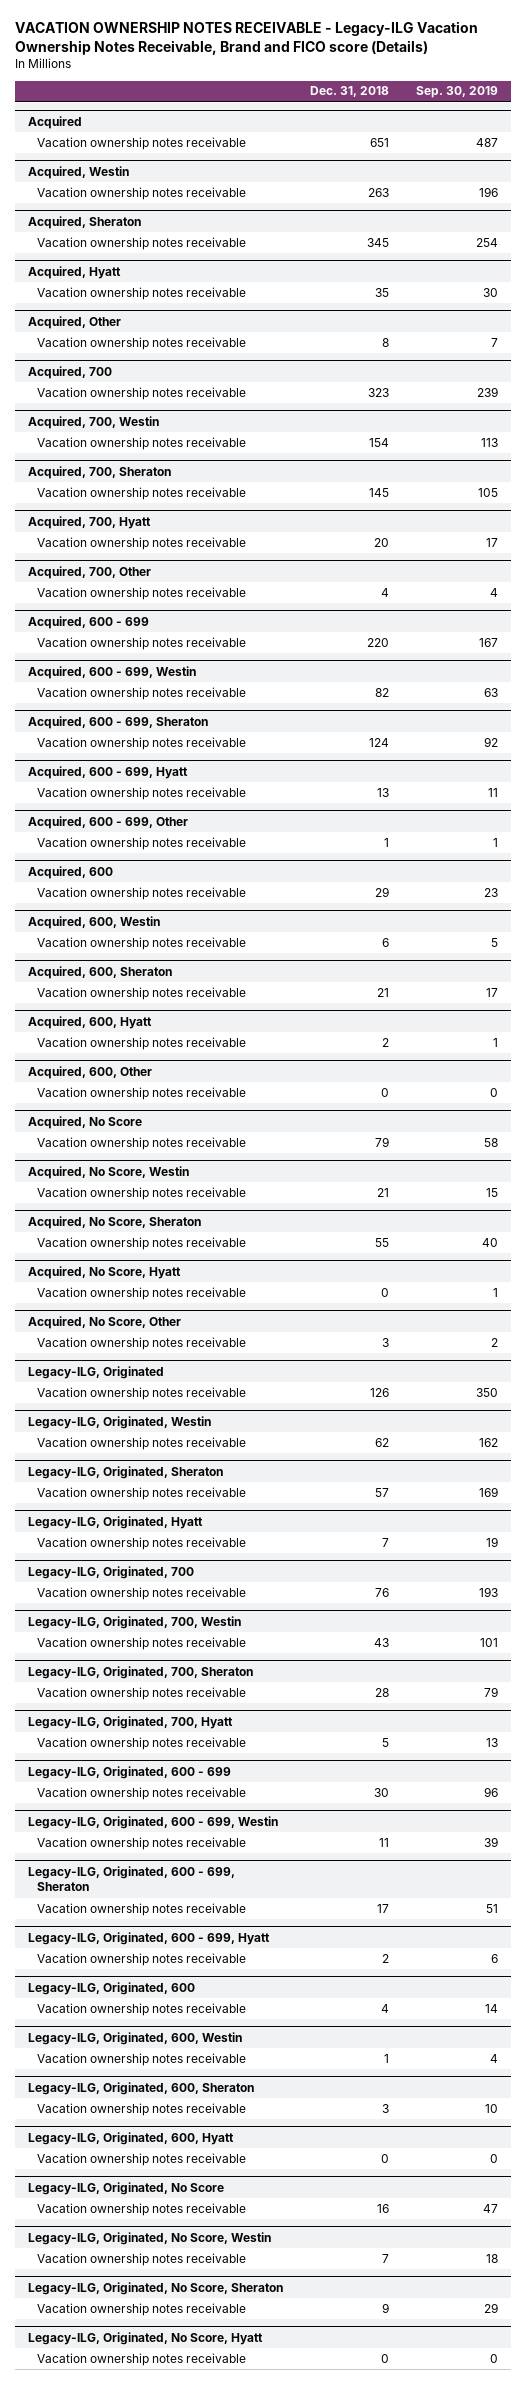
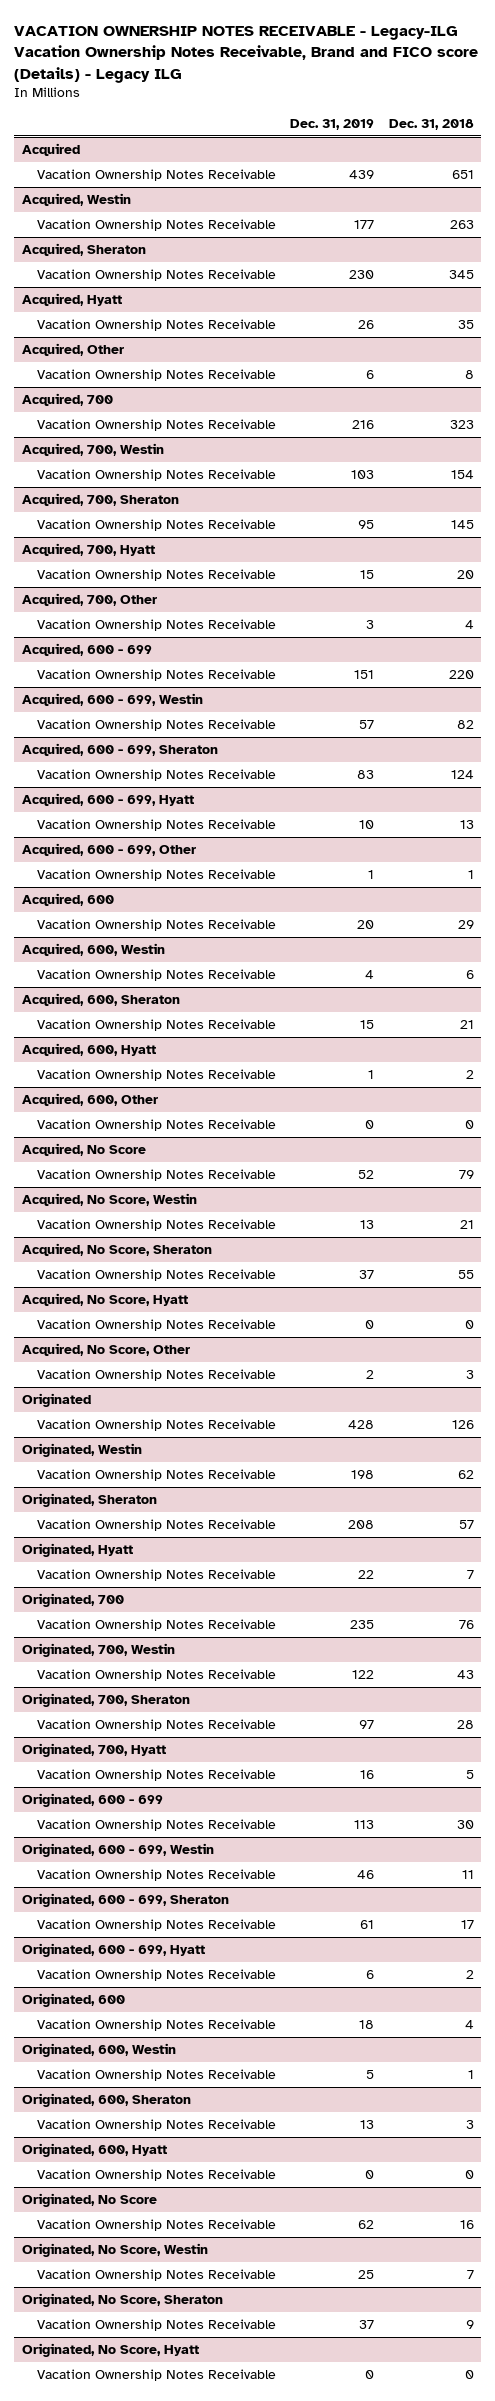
- VACATION OWNERSHIP NOTES RECEIVABLE - Legacy-ILG Vacation Ownership Notes Receivable, Brand and FICO score (Details)
+ VACATION OWNERSHIP NOTES RECEIVABLE - Legacy-ILG Vacation Ownership Notes Receivable, Brand and FICO score (Details) - Legacy ILG
- | Dec. 31, 2018 | Sep. 30, 2019
+ | Dec. 31, 2019 | Dec. 31, 2018
@ Acquired
- Vacation ownership notes receivable | 651 | 487
+ Vacation Ownership Notes Receivable | 439 | 651
@ Acquired, Westin
- Vacation ownership notes receivable | 263 | 196
+ Vacation Ownership Notes Receivable | 177 | 263
@ Acquired, Sheraton
- Vacation ownership notes receivable | 345 | 254
+ Vacation Ownership Notes Receivable | 230 | 345
@ Acquired, Hyatt
- Vacation ownership notes receivable | 35 | 30
+ Vacation Ownership Notes Receivable | 26 | 35
@ Acquired, Other
- Vacation ownership notes receivable | 8 | 7
+ Vacation Ownership Notes Receivable | 6 | 8
@ Acquired, 700
- Vacation ownership notes receivable | 323 | 239
+ Vacation Ownership Notes Receivable | 216 | 323
@ Acquired, 700, Westin
- Vacation ownership notes receivable | 154 | 113
+ Vacation Ownership Notes Receivable | 103 | 154
@ Acquired, 700, Sheraton
- Vacation ownership notes receivable | 145 | 105
+ Vacation Ownership Notes Receivable | 95 | 145
@ Acquired, 700, Hyatt
- Vacation ownership notes receivable | 20 | 17
+ Vacation Ownership Notes Receivable | 15 | 20
@ Acquired, 700, Other
- Vacation ownership notes receivable | 4 | 4
+ Vacation Ownership Notes Receivable | 3 | 4
@ Acquired, 600 - 699
- Vacation ownership notes receivable | 220 | 167
+ Vacation Ownership Notes Receivable | 151 | 220
@ Acquired, 600 - 699, Westin
- Vacation ownership notes receivable | 82 | 63
+ Vacation Ownership Notes Receivable | 57 | 82
@ Acquired, 600 - 699, Sheraton
- Vacation ownership notes receivable | 124 | 92
+ Vacation Ownership Notes Receivable | 83 | 124
@ Acquired, 600 - 699, Hyatt
- Vacation ownership notes receivable | 13 | 11
+ Vacation Ownership Notes Receivable | 10 | 13
@ Acquired, 600 - 699, Other
- Vacation ownership notes receivable | 1 | 1
+ Vacation Ownership Notes Receivable | 1 | 1
@ Acquired, 600
- Vacation ownership notes receivable | 29 | 23
+ Vacation Ownership Notes Receivable | 20 | 29
@ Acquired, 600, Westin
- Vacation ownership notes receivable | 6 | 5
+ Vacation Ownership Notes Receivable | 4 | 6
@ Acquired, 600, Sheraton
- Vacation ownership notes receivable | 21 | 17
+ Vacation Ownership Notes Receivable | 15 | 21
@ Acquired, 600, Hyatt
- Vacation ownership notes receivable | 2 | 1
+ Vacation Ownership Notes Receivable | 1 | 2
@ Acquired, 600, Other
- Vacation ownership notes receivable | 0 | 0
+ Vacation Ownership Notes Receivable | 0 | 0
@ Acquired, No Score
- Vacation ownership notes receivable | 79 | 58
+ Vacation Ownership Notes Receivable | 52 | 79
@ Acquired, No Score, Westin
- Vacation ownership notes receivable | 21 | 15
+ Vacation Ownership Notes Receivable | 13 | 21
@ Acquired, No Score, Sheraton
- Vacation ownership notes receivable | 55 | 40
+ Vacation Ownership Notes Receivable | 37 | 55
@ Acquired, No Score, Hyatt
- Vacation ownership notes receivable | 0 | 1
+ Vacation Ownership Notes Receivable | 0 | 0
@ Acquired, No Score, Other
- Vacation ownership notes receivable | 3 | 2
- Legacy-ILG, Originated
- Vacation ownership notes receivable | 126 | 350
- Legacy-ILG, Originated, Westin
- Vacation ownership notes receivable | 62 | 162
- Legacy-ILG, Originated, Sheraton
- Vacation ownership notes receivable | 57 | 169
- Legacy-ILG, Originated, Hyatt
- Vacation ownership notes receivable | 7 | 19
- Legacy-ILG, Originated, 700
- Vacation ownership notes receivable | 76 | 193
- Legacy-ILG, Originated, 700, Westin
- Vacation ownership notes receivable | 43 | 101
- Legacy-ILG, Originated, 700, Sheraton
- Vacation ownership notes receivable | 28 | 79
- Legacy-ILG, Originated, 700, Hyatt
- Vacation ownership notes receivable | 5 | 13
- Legacy-ILG, Originated, 600 - 699
- Vacation ownership notes receivable | 30 | 96
- Legacy-ILG, Originated, 600 - 699, Westin
- Vacation ownership notes receivable | 11 | 39
- Legacy-ILG, Originated, 600 - 699, Sheraton
- Vacation ownership notes receivable | 17 | 51
- Legacy-ILG, Originated, 600 - 699, Hyatt
- Vacation ownership notes receivable | 2 | 6
- Legacy-ILG, Originated, 600
- Vacation ownership notes receivable | 4 | 14
- Legacy-ILG, Originated, 600, Westin
- Vacation ownership notes receivable | 1 | 4
- Legacy-ILG, Originated, 600, Sheraton
- Vacation ownership notes receivable | 3 | 10
- Legacy-ILG, Originated, 600, Hyatt
- Vacation ownership notes receivable | 0 | 0
- Legacy-ILG, Originated, No Score
- Vacation ownership notes receivable | 16 | 47
- Legacy-ILG, Originated, No Score, Westin
- Vacation ownership notes receivable | 7 | 18
- Legacy-ILG, Originated, No Score, Sheraton
- Vacation ownership notes receivable | 9 | 29
- Legacy-ILG, Originated, No Score, Hyatt
- Vacation ownership notes receivable | 0 | 0
@ Acquired, No Score, Other
+ Vacation Ownership Notes Receivable | 2 | 3
+ Originated
+ Vacation Ownership Notes Receivable | 428 | 126
+ Originated, Westin
+ Vacation Ownership Notes Receivable | 198 | 62
+ Originated, Sheraton
+ Vacation Ownership Notes Receivable | 208 | 57
+ Originated, Hyatt
+ Vacation Ownership Notes Receivable | 22 | 7
+ Originated, 700
+ Vacation Ownership Notes Receivable | 235 | 76
+ Originated, 700, Westin
+ Vacation Ownership Notes Receivable | 122 | 43
+ Originated, 700, Sheraton
+ Vacation Ownership Notes Receivable | 97 | 28
+ Originated, 700, Hyatt
+ Vacation Ownership Notes Receivable | 16 | 5
+ Originated, 600 - 699
+ Vacation Ownership Notes Receivable | 113 | 30
+ Originated, 600 - 699, Westin
+ Vacation Ownership Notes Receivable | 46 | 11
+ Originated, 600 - 699, Sheraton
+ Vacation Ownership Notes Receivable | 61 | 17
+ Originated, 600 - 699, Hyatt
+ Vacation Ownership Notes Receivable | 6 | 2
+ Originated, 600
+ Vacation Ownership Notes Receivable | 18 | 4
+ Originated, 600, Westin
+ Vacation Ownership Notes Receivable | 5 | 1
+ Originated, 600, Sheraton
+ Vacation Ownership Notes Receivable | 13 | 3
+ Originated, 600, Hyatt
+ Vacation Ownership Notes Receivable | 0 | 0
+ Originated, No Score
+ Vacation Ownership Notes Receivable | 62 | 16
+ Originated, No Score, Westin
+ Vacation Ownership Notes Receivable | 25 | 7
+ Originated, No Score, Sheraton
+ Vacation Ownership Notes Receivable | 37 | 9
+ Originated, No Score, Hyatt
+ Vacation Ownership Notes Receivable | 0 | 0

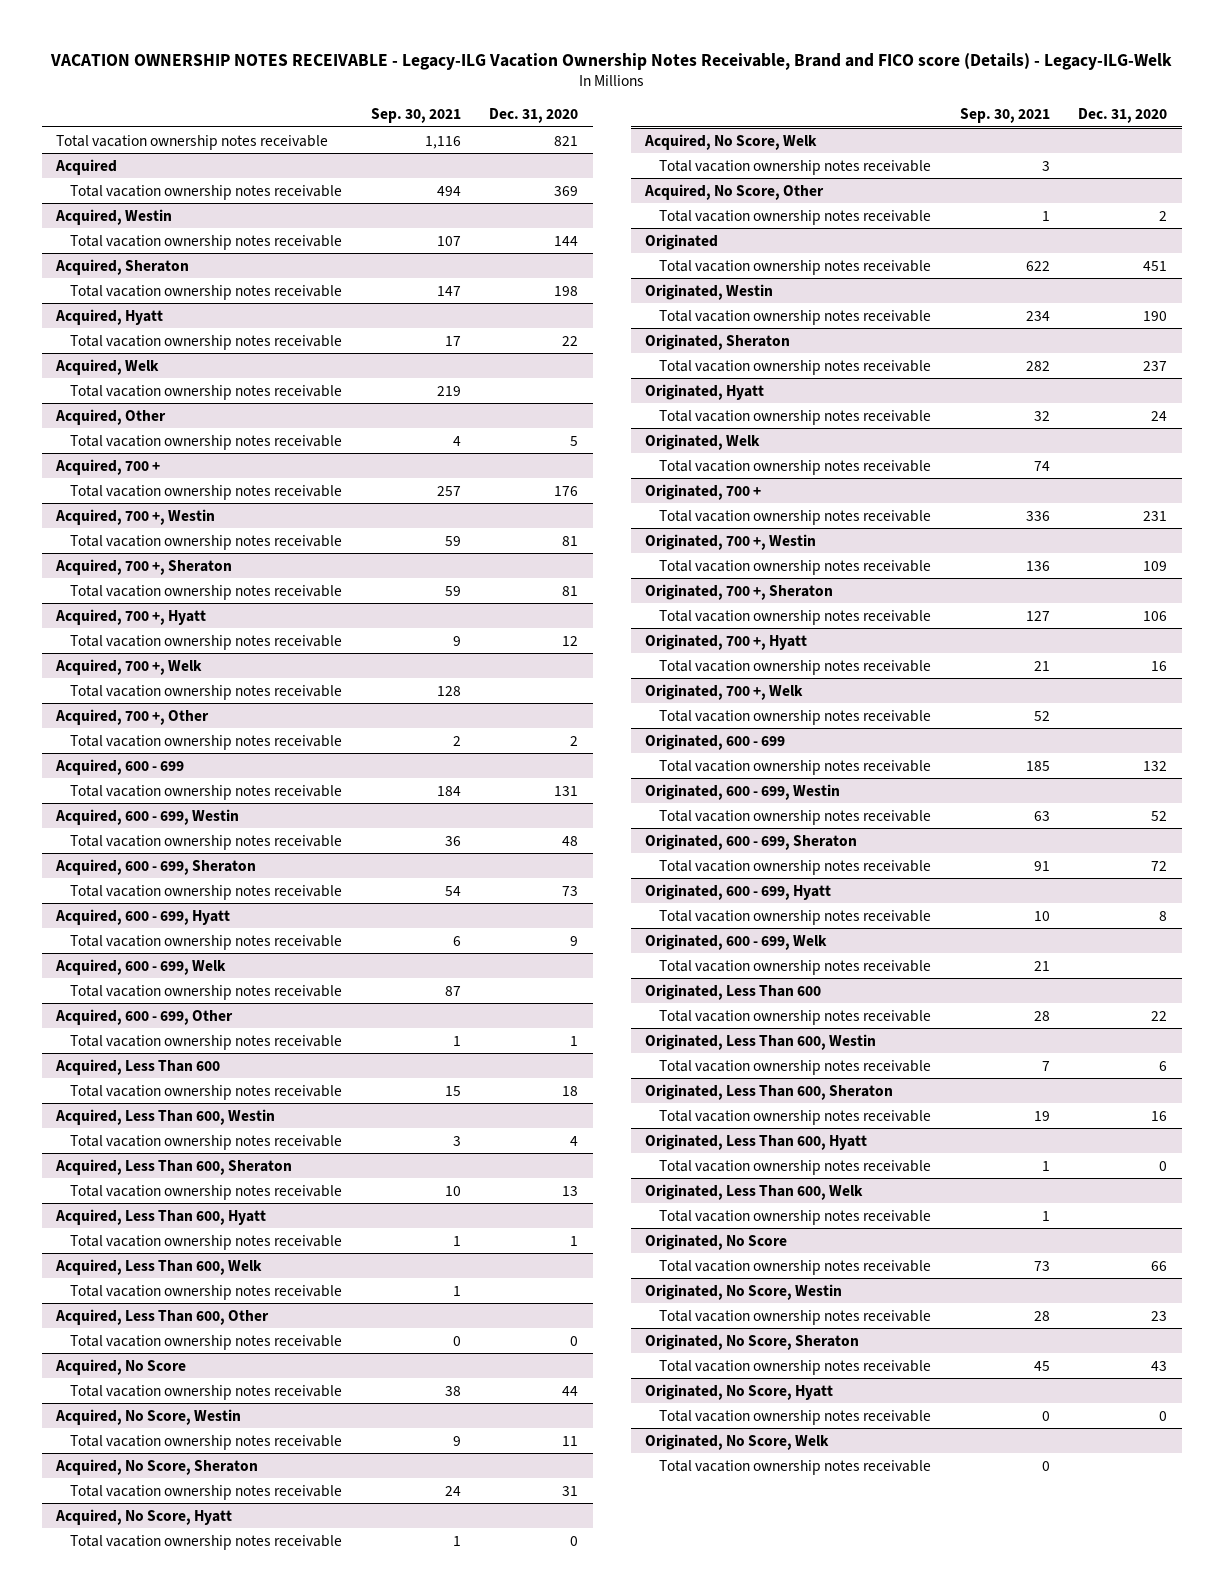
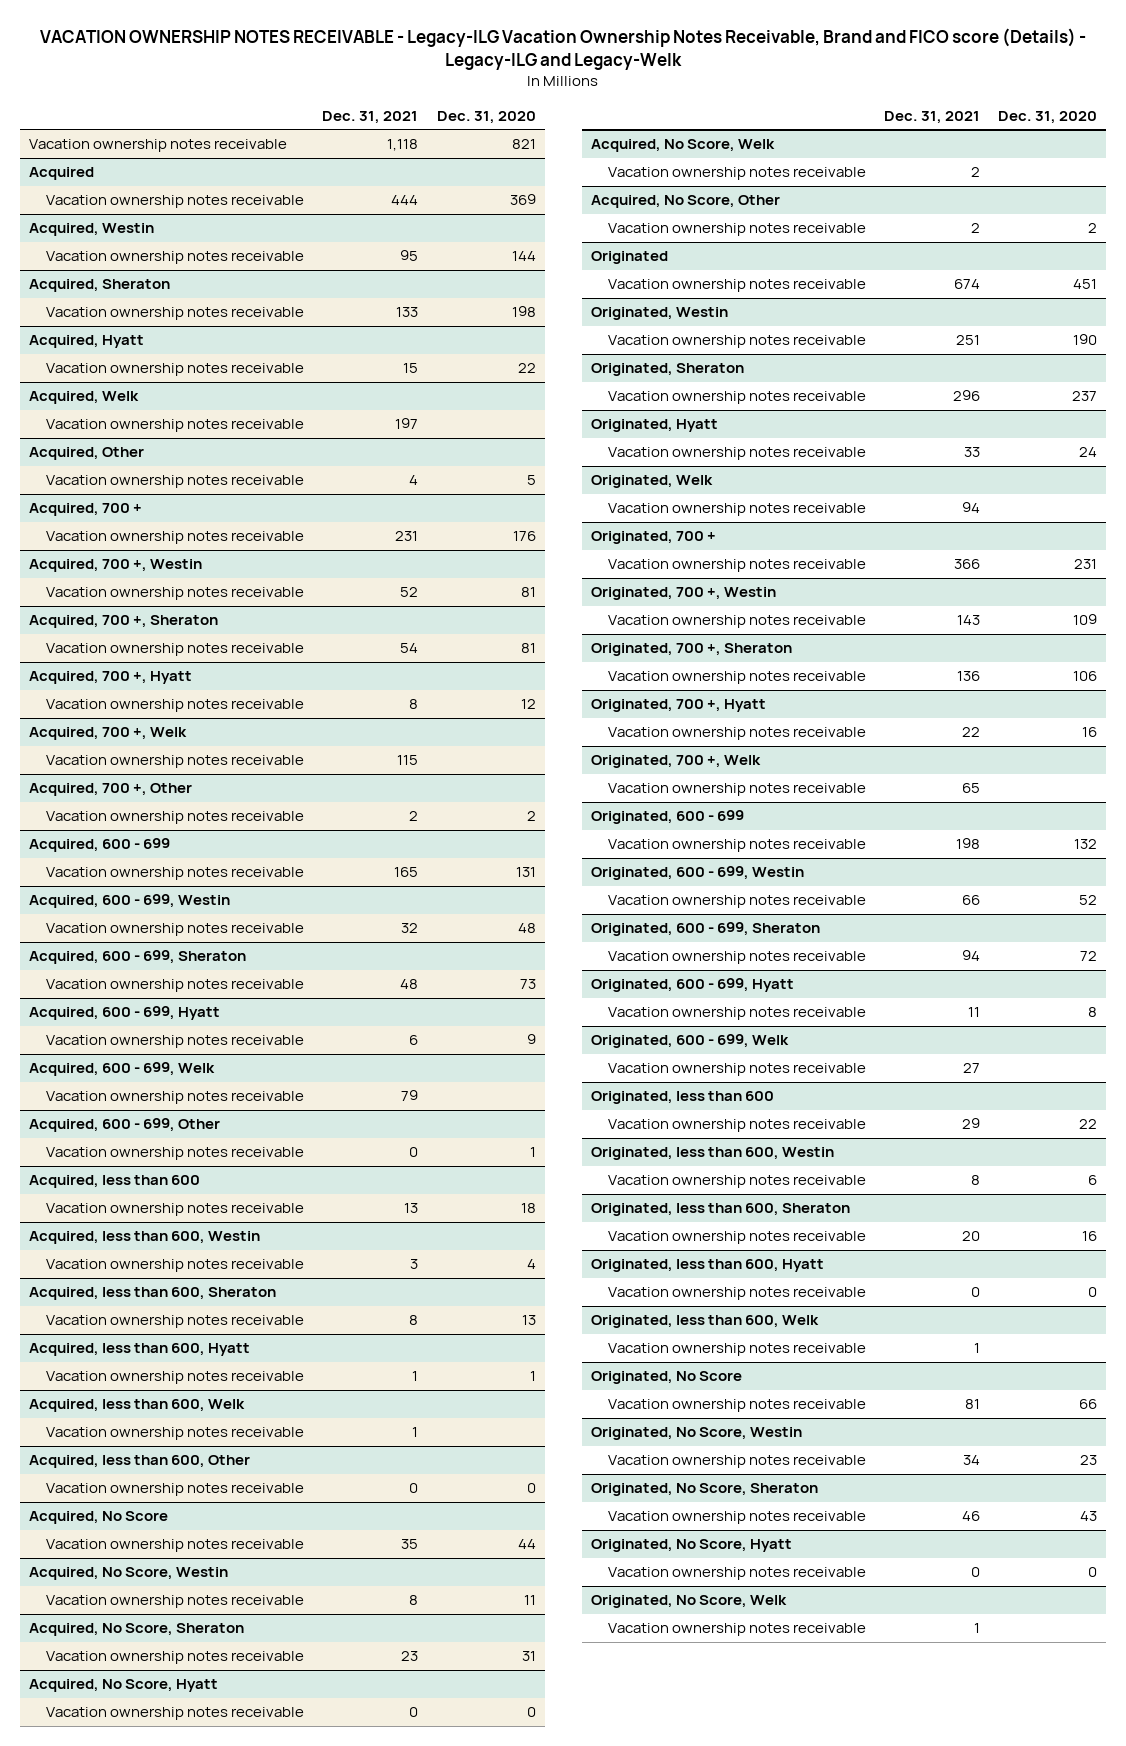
- VACATION OWNERSHIP NOTES RECEIVABLE - Legacy-ILG Vacation Ownership Notes Receivable, Brand and FICO score (Details) - Legacy-ILG-Welk
+ VACATION OWNERSHIP NOTES RECEIVABLE - Legacy-ILG Vacation Ownership Notes Receivable, Brand and FICO score (Details) - Legacy-ILG and Legacy-Welk
- | Sep. 30, 2021 | Dec. 31, 2020
+ | Dec. 31, 2021 | Dec. 31, 2020
- Total vacation ownership notes receivable | 1,116 | 821
+ Vacation ownership notes receivable | 1,118 | 821
@ Acquired
- Total vacation ownership notes receivable | 494 | 369
+ Vacation ownership notes receivable | 444 | 369
@ Acquired, Westin
- Total vacation ownership notes receivable | 107 | 144
+ Vacation ownership notes receivable | 95 | 144
@ Acquired, Sheraton
- Total vacation ownership notes receivable | 147 | 198
+ Vacation ownership notes receivable | 133 | 198
@ Acquired, Hyatt
- Total vacation ownership notes receivable | 17 | 22
+ Vacation ownership notes receivable | 15 | 22
@ Acquired, Welk
- Total vacation ownership notes receivable | 219 |
+ Vacation ownership notes receivable | 197 |
@ Acquired, Other
- Total vacation ownership notes receivable | 4 | 5
+ Vacation ownership notes receivable | 4 | 5
@ Acquired, 700 +
- Total vacation ownership notes receivable | 257 | 176
+ Vacation ownership notes receivable | 231 | 176
@ Acquired, 700 +, Westin
- Total vacation ownership notes receivable | 59 | 81
+ Vacation ownership notes receivable | 52 | 81
@ Acquired, 700 +, Sheraton
- Total vacation ownership notes receivable | 59 | 81
+ Vacation ownership notes receivable | 54 | 81
@ Acquired, 700 +, Hyatt
- Total vacation ownership notes receivable | 9 | 12
+ Vacation ownership notes receivable | 8 | 12
@ Acquired, 700 +, Welk
- Total vacation ownership notes receivable | 128 |
+ Vacation ownership notes receivable | 115 |
@ Acquired, 700 +, Other
- Total vacation ownership notes receivable | 2 | 2
+ Vacation ownership notes receivable | 2 | 2
@ Acquired, 600 - 699
- Total vacation ownership notes receivable | 184 | 131
+ Vacation ownership notes receivable | 165 | 131
@ Acquired, 600 - 699, Westin
- Total vacation ownership notes receivable | 36 | 48
+ Vacation ownership notes receivable | 32 | 48
@ Acquired, 600 - 699, Sheraton
- Total vacation ownership notes receivable | 54 | 73
+ Vacation ownership notes receivable | 48 | 73
@ Acquired, 600 - 699, Hyatt
- Total vacation ownership notes receivable | 6 | 9
+ Vacation ownership notes receivable | 6 | 9
@ Acquired, 600 - 699, Welk
- Total vacation ownership notes receivable | 87 |
+ Vacation ownership notes receivable | 79 |
@ Acquired, 600 - 699, Other
- Total vacation ownership notes receivable | 1 | 1
- Acquired, Less Than 600
- Total vacation ownership notes receivable | 15 | 18
- Acquired, Less Than 600, Westin
- Total vacation ownership notes receivable | 3 | 4
- Acquired, Less Than 600, Sheraton
- Total vacation ownership notes receivable | 10 | 13
- Acquired, Less Than 600, Hyatt
- Total vacation ownership notes receivable | 1 | 1
- Acquired, Less Than 600, Welk
- Total vacation ownership notes receivable | 1 |
- Acquired, Less Than 600, Other
- Total vacation ownership notes receivable | 0 | 0
@ Acquired, 600 - 699, Other
+ Vacation ownership notes receivable | 0 | 1
+ Acquired, less than 600
+ Vacation ownership notes receivable | 13 | 18
+ Acquired, less than 600, Westin
+ Vacation ownership notes receivable | 3 | 4
+ Acquired, less than 600, Sheraton
+ Vacation ownership notes receivable | 8 | 13
+ Acquired, less than 600, Hyatt
+ Vacation ownership notes receivable | 1 | 1
+ Acquired, less than 600, Welk
+ Vacation ownership notes receivable | 1 |
+ Acquired, less than 600, Other
+ Vacation ownership notes receivable | 0 | 0
@ Acquired, No Score
- Total vacation ownership notes receivable | 38 | 44
+ Vacation ownership notes receivable | 35 | 44
@ Acquired, No Score, Westin
- Total vacation ownership notes receivable | 9 | 11
+ Vacation ownership notes receivable | 8 | 11
@ Acquired, No Score, Sheraton
- Total vacation ownership notes receivable | 24 | 31
+ Vacation ownership notes receivable | 23 | 31
@ Acquired, No Score, Hyatt
- Total vacation ownership notes receivable | 1 | 0
+ Vacation ownership notes receivable | 0 | 0
@ Acquired, No Score, Welk
- Total vacation ownership notes receivable | 3 |
+ Vacation ownership notes receivable | 2 |
@ Acquired, No Score, Other
- Total vacation ownership notes receivable | 1 | 2
+ Vacation ownership notes receivable | 2 | 2
@ Originated
- Total vacation ownership notes receivable | 622 | 451
+ Vacation ownership notes receivable | 674 | 451
@ Originated, Westin
- Total vacation ownership notes receivable | 234 | 190
+ Vacation ownership notes receivable | 251 | 190
@ Originated, Sheraton
- Total vacation ownership notes receivable | 282 | 237
+ Vacation ownership notes receivable | 296 | 237
@ Originated, Hyatt
- Total vacation ownership notes receivable | 32 | 24
+ Vacation ownership notes receivable | 33 | 24
@ Originated, Welk
- Total vacation ownership notes receivable | 74 |
+ Vacation ownership notes receivable | 94 |
@ Originated, 700 +
- Total vacation ownership notes receivable | 336 | 231
+ Vacation ownership notes receivable | 366 | 231
@ Originated, 700 +, Westin
- Total vacation ownership notes receivable | 136 | 109
+ Vacation ownership notes receivable | 143 | 109
@ Originated, 700 +, Sheraton
- Total vacation ownership notes receivable | 127 | 106
+ Vacation ownership notes receivable | 136 | 106
@ Originated, 700 +, Hyatt
- Total vacation ownership notes receivable | 21 | 16
+ Vacation ownership notes receivable | 22 | 16
@ Originated, 700 +, Welk
- Total vacation ownership notes receivable | 52 |
+ Vacation ownership notes receivable | 65 |
@ Originated, 600 - 699
- Total vacation ownership notes receivable | 185 | 132
+ Vacation ownership notes receivable | 198 | 132
@ Originated, 600 - 699, Westin
- Total vacation ownership notes receivable | 63 | 52
+ Vacation ownership notes receivable | 66 | 52
@ Originated, 600 - 699, Sheraton
- Total vacation ownership notes receivable | 91 | 72
+ Vacation ownership notes receivable | 94 | 72
@ Originated, 600 - 699, Hyatt
- Total vacation ownership notes receivable | 10 | 8
+ Vacation ownership notes receivable | 11 | 8
@ Originated, 600 - 699, Welk
- Total vacation ownership notes receivable | 21 |
- Originated, Less Than 600
- Total vacation ownership notes receivable | 28 | 22
- Originated, Less Than 600, Westin
- Total vacation ownership notes receivable | 7 | 6
- Originated, Less Than 600, Sheraton
- Total vacation ownership notes receivable | 19 | 16
- Originated, Less Than 600, Hyatt
- Total vacation ownership notes receivable | 1 | 0
- Originated, Less Than 600, Welk
- Total vacation ownership notes receivable | 1 |
@ Originated, 600 - 699, Welk
+ Vacation ownership notes receivable | 27 |
+ Originated, less than 600
+ Vacation ownership notes receivable | 29 | 22
+ Originated, less than 600, Westin
+ Vacation ownership notes receivable | 8 | 6
+ Originated, less than 600, Sheraton
+ Vacation ownership notes receivable | 20 | 16
+ Originated, less than 600, Hyatt
+ Vacation ownership notes receivable | 0 | 0
+ Originated, less than 600, Welk
+ Vacation ownership notes receivable | 1 |
@ Originated, No Score
- Total vacation ownership notes receivable | 73 | 66
+ Vacation ownership notes receivable | 81 | 66
@ Originated, No Score, Westin
- Total vacation ownership notes receivable | 28 | 23
+ Vacation ownership notes receivable | 34 | 23
@ Originated, No Score, Sheraton
- Total vacation ownership notes receivable | 45 | 43
+ Vacation ownership notes receivable | 46 | 43
@ Originated, No Score, Hyatt
- Total vacation ownership notes receivable | 0 | 0
+ Vacation ownership notes receivable | 0 | 0
@ Originated, No Score, Welk
- Total vacation ownership notes receivable | 0 |
+ Vacation ownership notes receivable | 1 |

